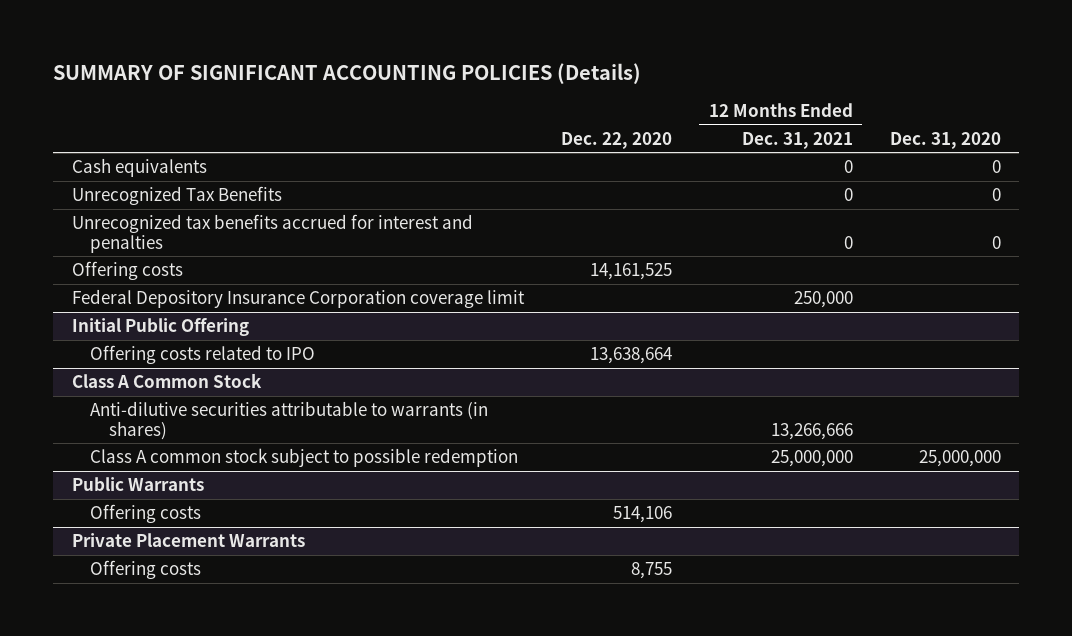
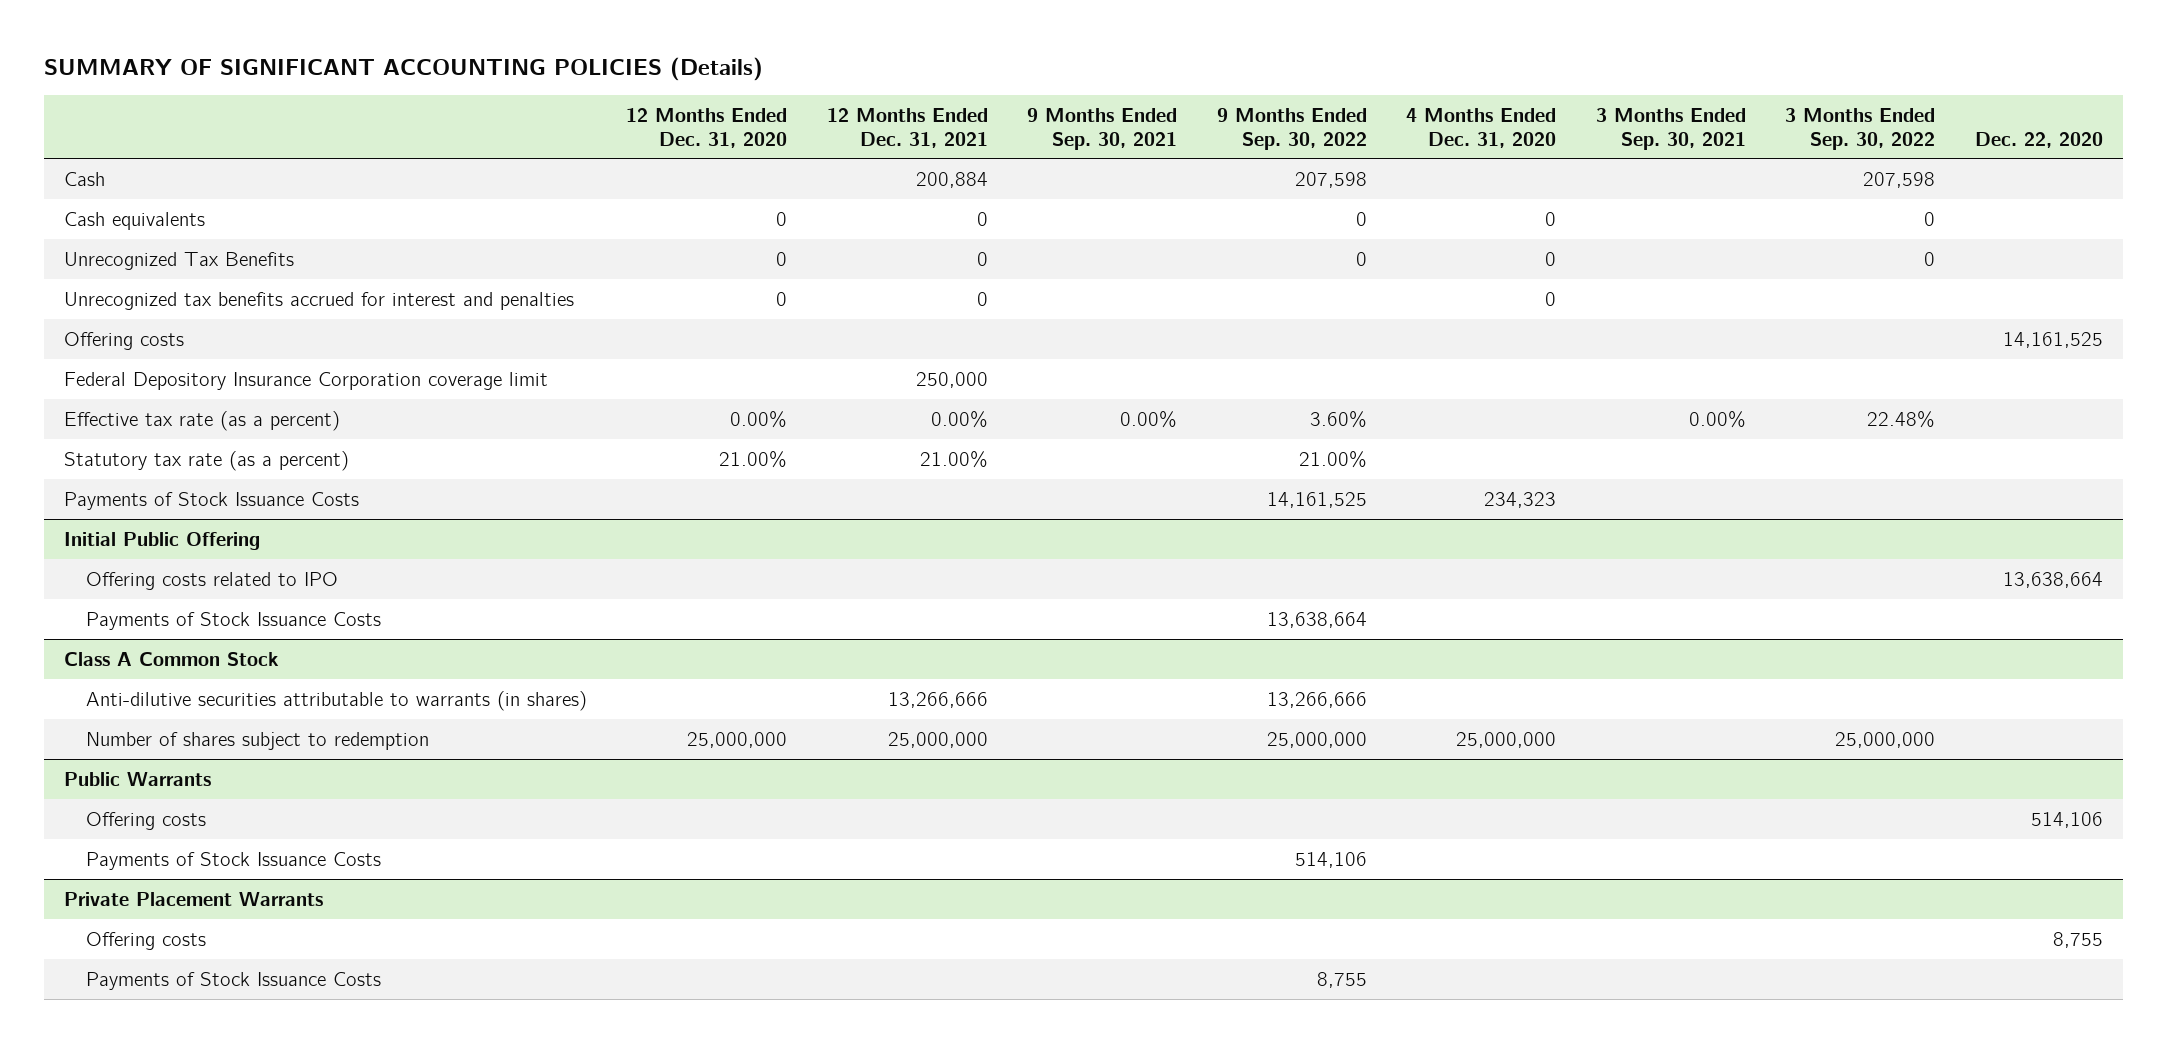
- | Dec. 22, 2020 | 12 Months Ended Dec. 31, 2021 | Dec. 31, 2020
+ | 12 Months Ended Dec. 31, 2020 | 12 Months Ended Dec. 31, 2021 | 9 Months Ended Sep. 30, 2021 | 9 Months Ended Sep. 30, 2022 | 4 Months Ended Dec. 31, 2020 | 3 Months Ended Sep. 30, 2021 | 3 Months Ended Sep. 30, 2022 | Dec. 22, 2020
+ Cash | | 200,884 | | 207,598 | | | 207,598 |
+ Effective tax rate (as a percent) | 0.00% | 0.00% | 0.00% | 3.60% | | 0.00% | 22.48% |
+ Statutory tax rate (as a percent) | 21.00% | 21.00% | | 21.00% | | | |
+ Payments of Stock Issuance Costs | | | | 14,161,525 | 234,323 | | |
@ Initial Public Offering
+ Payments of Stock Issuance Costs | | | | 13,638,664 | | | |
@ Class A Common Stock
- Class A common stock subject to possible redemption | | 25,000,000 | 25,000,000
+ Number of shares subject to redemption | 25,000,000 | 25,000,000 | | 25,000,000 | 25,000,000 | | 25,000,000 |
@ Public Warrants
+ Payments of Stock Issuance Costs | | | | 514,106 | | | |
@ Private Placement Warrants
+ Payments of Stock Issuance Costs | | | | 8,755 | | | |

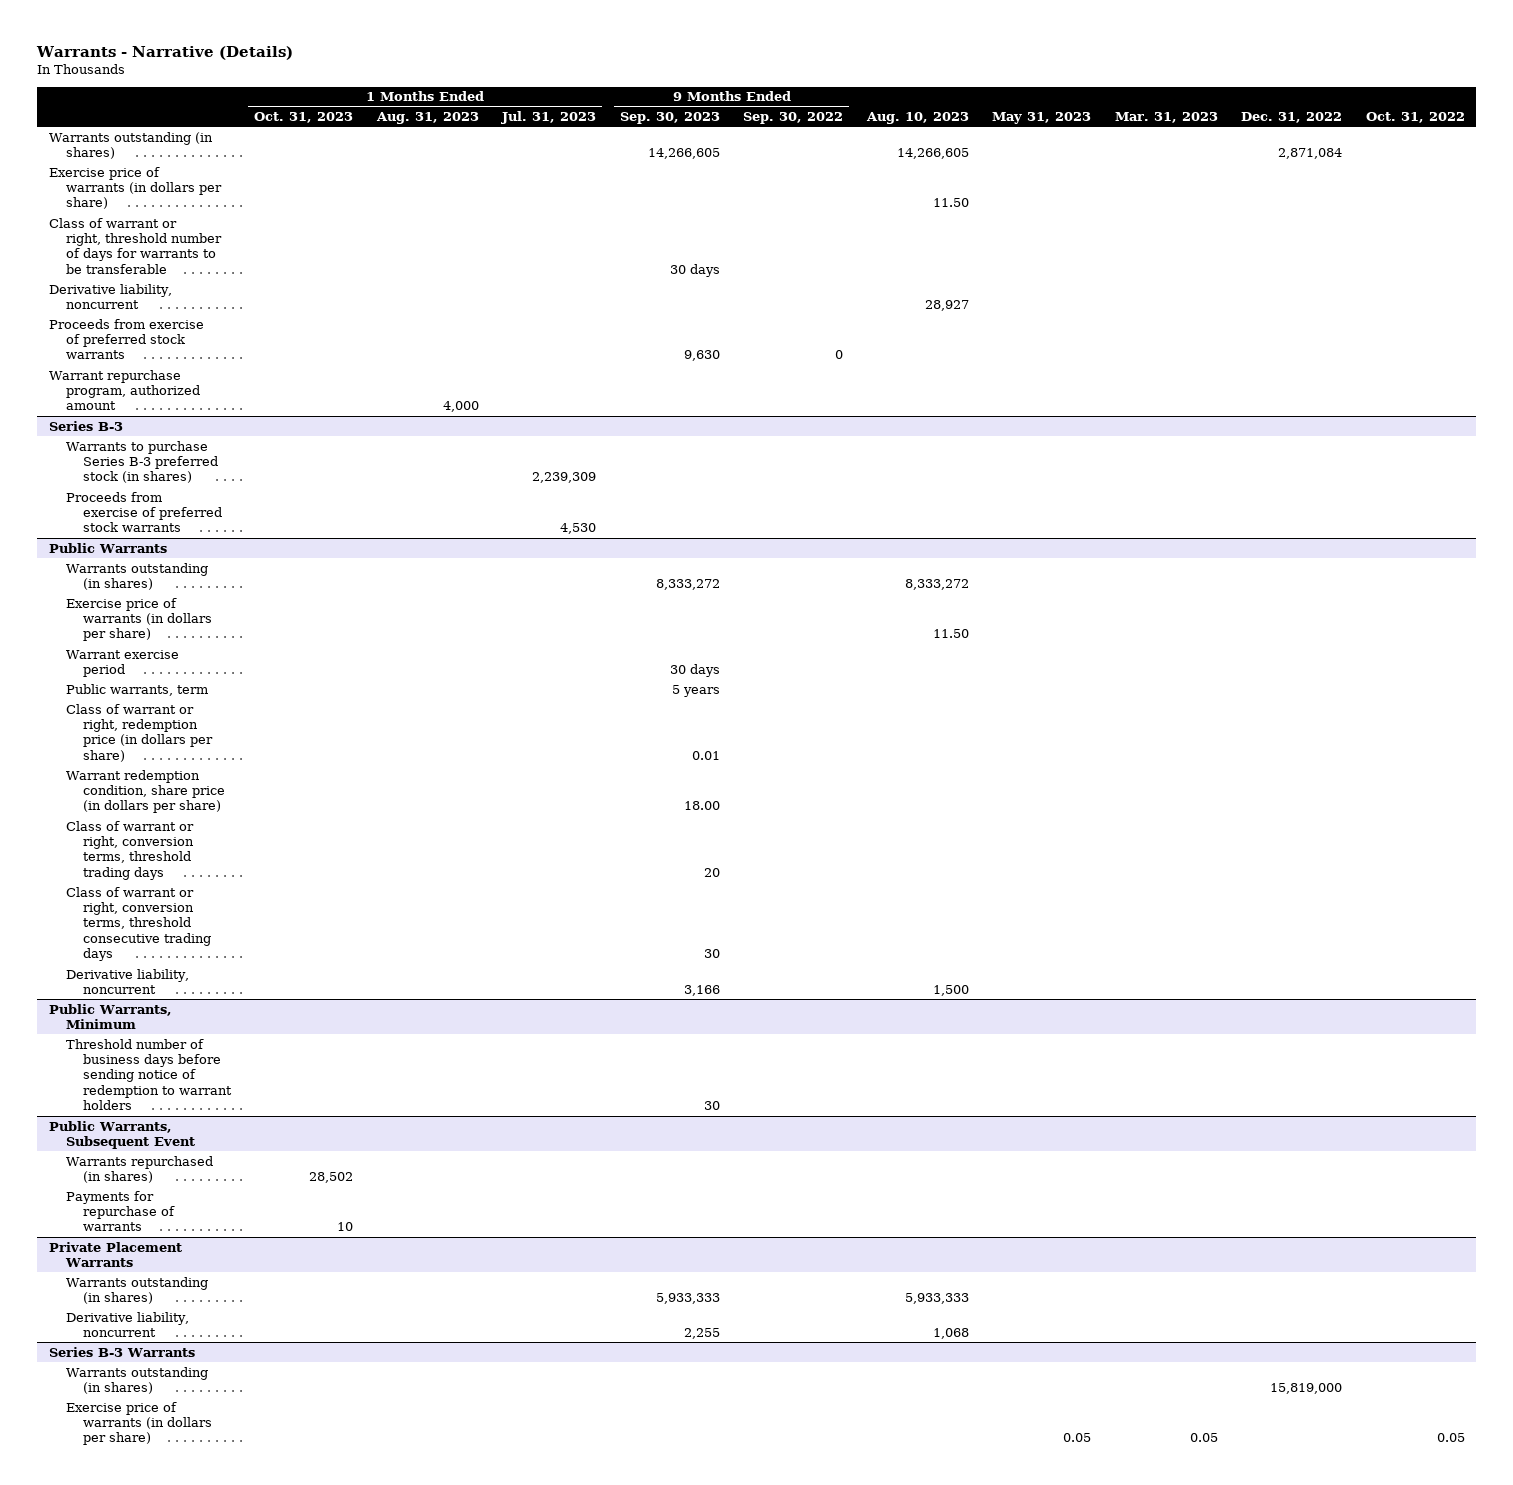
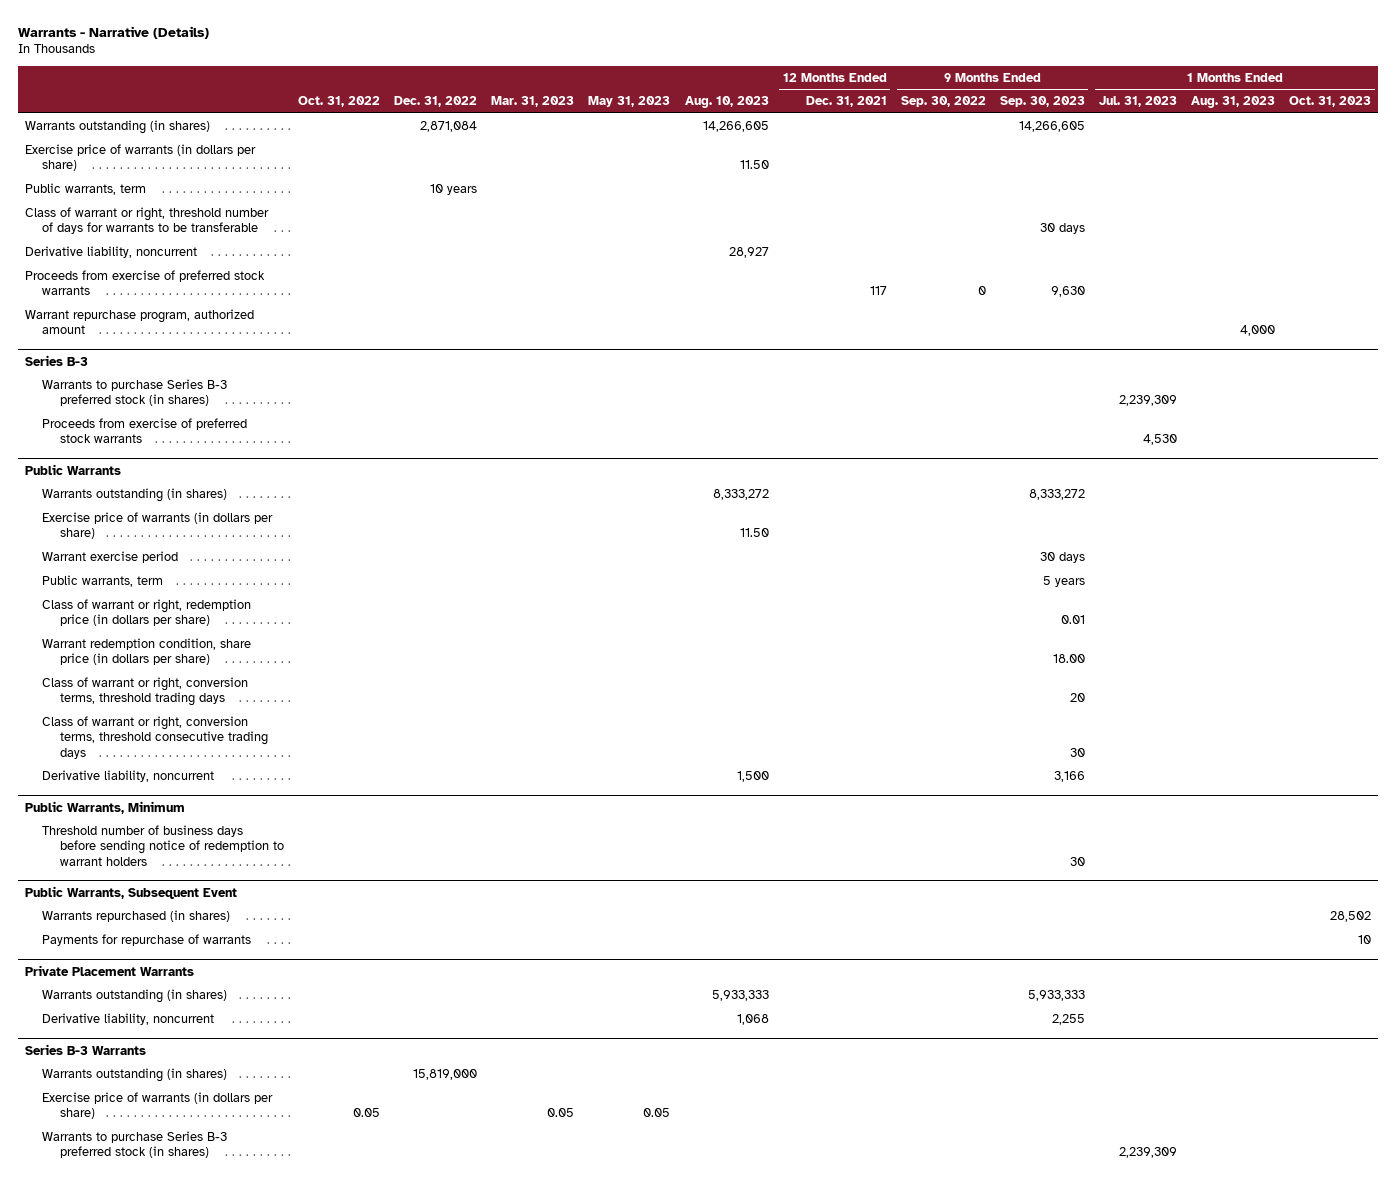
- | 1 Months Ended Oct. 31, 2023 | 1 Months Ended Aug. 31, 2023 | 1 Months Ended Jul. 31, 2023 | 9 Months Ended Sep. 30, 2023 | 9 Months Ended Sep. 30, 2022 | Aug. 10, 2023 | May 31, 2023 | Mar. 31, 2023 | Dec. 31, 2022 | Oct. 31, 2022
+ | Oct. 31, 2022 | Dec. 31, 2022 | Mar. 31, 2023 | May 31, 2023 | Aug. 10, 2023 | 12 Months Ended Dec. 31, 2021 | 9 Months Ended Sep. 30, 2022 | 9 Months Ended Sep. 30, 2023 | 1 Months Ended Jul. 31, 2023 | 1 Months Ended Aug. 31, 2023 | 1 Months Ended Oct. 31, 2023
+ Public warrants, term | | 10 years | | | | | | | | |
@ Series B-3 Warrants
+ Warrants to purchase Series B-3 preferred stock (in shares) | | | | | | | | | 2,239,309 | |

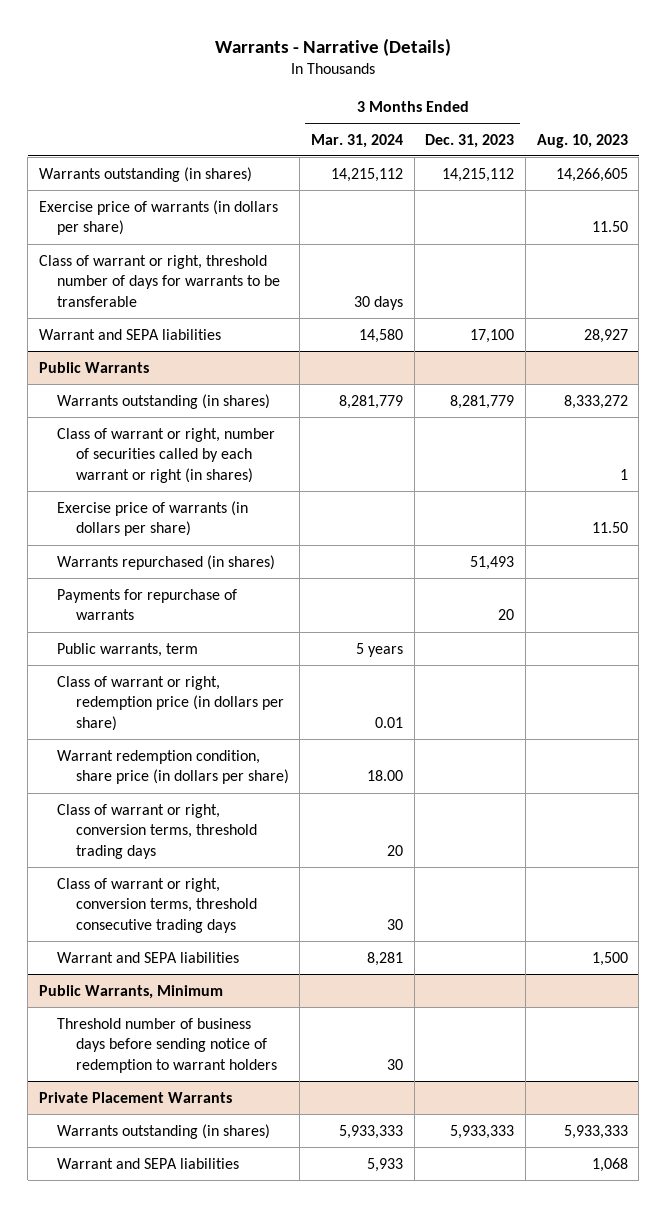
- | Oct. 31, 2022 | Dec. 31, 2022 | Mar. 31, 2023 | May 31, 2023 | Aug. 10, 2023 | 12 Months Ended Dec. 31, 2021 | 9 Months Ended Sep. 30, 2022 | 9 Months Ended Sep. 30, 2023 | 1 Months Ended Jul. 31, 2023 | 1 Months Ended Aug. 31, 2023 | 1 Months Ended Oct. 31, 2023
+ | 3 Months Ended Mar. 31, 2024 | 3 Months Ended Dec. 31, 2023 | Aug. 10, 2023
- Public warrants, term | | 10 years | | | | | | | | |
- Derivative liability, noncurrent | | | | | 28,927 | | | | | |
- Proceeds from exercise of preferred stock warrants | | | | | | 117 | 0 | 9,630 | | |
- Warrant repurchase program, authorized amount | | | | | | | | | | 4,000 |
- Series B-3
- Warrants to purchase Series B-3 preferred stock (in shares) | | | | | | | | | 2,239,309 | |
- Proceeds from exercise of preferred stock warrants | | | | | | | | | 4,530 | |
+ Warrant and SEPA liabilities | 14,580 | 17,100 | 28,927
@ Public Warrants
+ Class of warrant or right, number of securities called by each warrant or right (in shares) | | | 1
- Warrant exercise period | | | | | | | | 30 days | | |
+ Warrants repurchased (in shares) | | 51,493 |
+ Payments for repurchase of warrants | | 20 |
- Derivative liability, noncurrent | | | | | 1,500 | | | 3,166 | | |
+ Warrant and SEPA liabilities | 8,281 | | 1,500
- Public Warrants, Subsequent Event
- Warrants repurchased (in shares) | | | | | | | | | | | 28,502
- Payments for repurchase of warrants | | | | | | | | | | | 10
@ Private Placement Warrants
- Derivative liability, noncurrent | | | | | 1,068 | | | 2,255 | | |
- Series B-3 Warrants
- Warrants outstanding (in shares) | | 15,819,000 | | | | | | | | |
- Exercise price of warrants (in dollars per share) | 0.05 | | 0.05 | 0.05 | | | | | | |
- Warrants to purchase Series B-3 preferred stock (in shares) | | | | | | | | | 2,239,309 | |
@ Private Placement Warrants
+ Warrant and SEPA liabilities | 5,933 | | 1,068

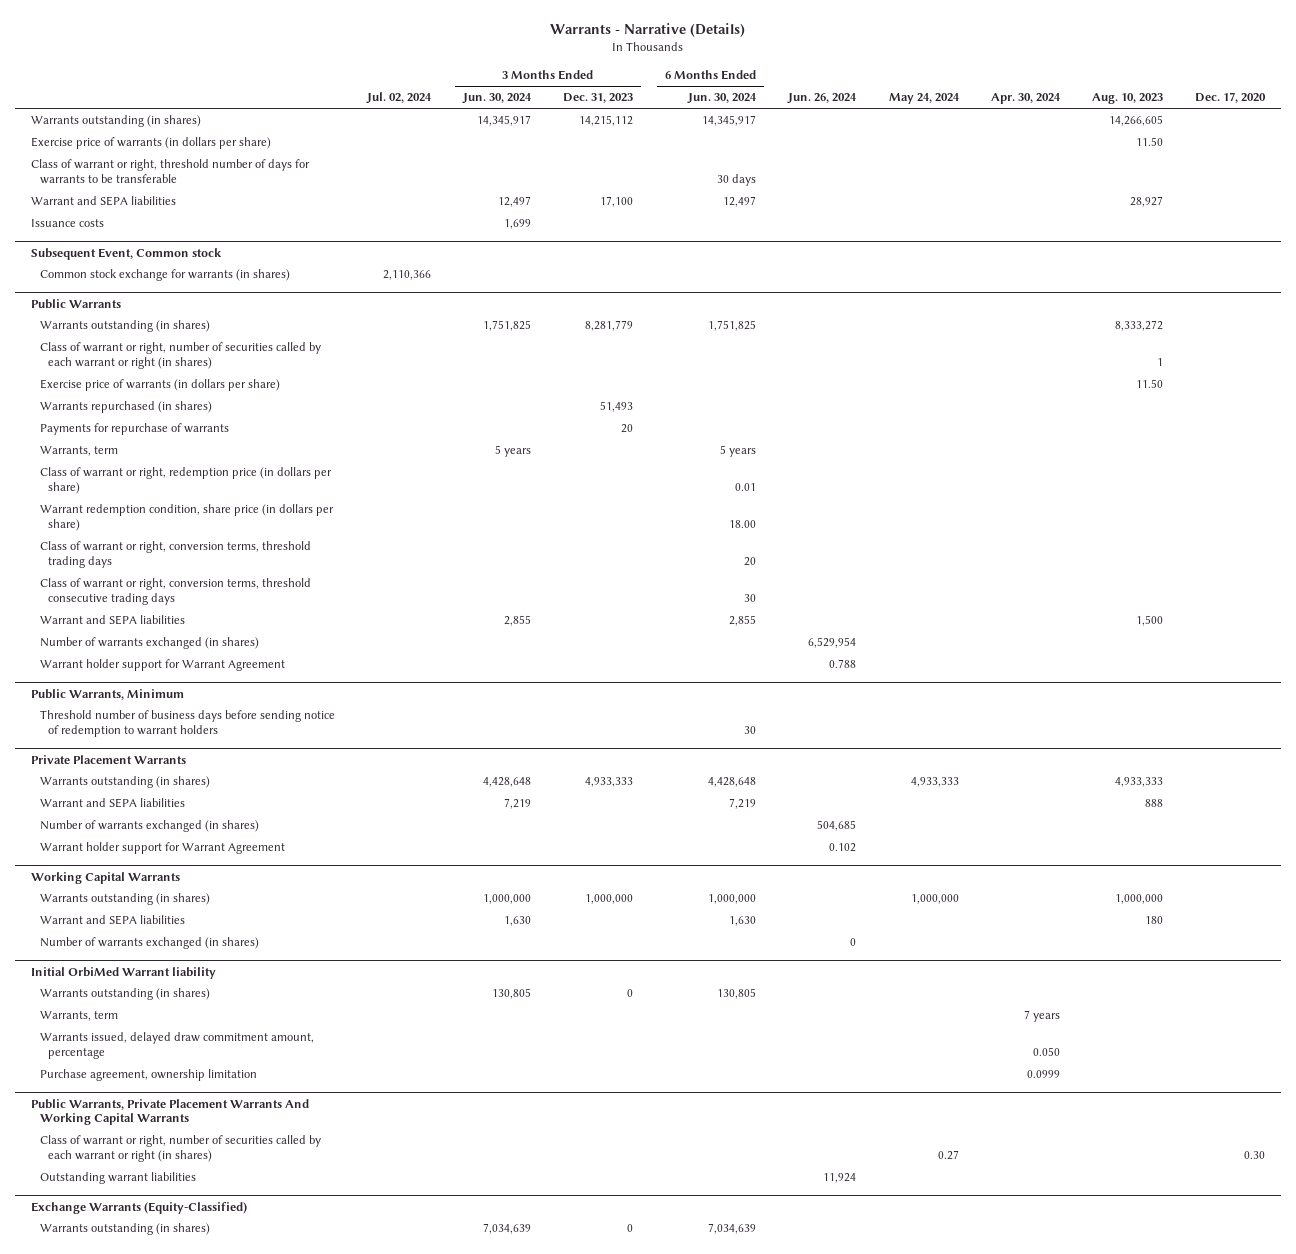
- | 3 Months Ended Mar. 31, 2024 | 3 Months Ended Dec. 31, 2023 | Aug. 10, 2023
+ | Jul. 02, 2024 | 3 Months Ended Jun. 30, 2024 | 3 Months Ended Dec. 31, 2023 | 6 Months Ended Jun. 30, 2024 | Jun. 26, 2024 | May 24, 2024 | Apr. 30, 2024 | Aug. 10, 2023 | Dec. 17, 2020
+ Issuance costs | | 1,699 | | | | | | |
+ Subsequent Event, Common stock
+ Common stock exchange for warrants (in shares) | 2,110,366 | | | | | | | |
@ Public Warrants
- Public warrants, term | 5 years | |
+ Warrants, term | | 5 years | | 5 years | | | | |
+ Number of warrants exchanged (in shares) | | | | | 6,529,954 | | | |
+ Warrant holder support for Warrant Agreement | | | | | 0.788 | | | |
@ Private Placement Warrants
- Warrants outstanding (in shares) | 5,933,333 | 5,933,333 | 5,933,333
- Warrant and SEPA liabilities | 5,933 | | 1,068
+ Warrants outstanding (in shares) | | 4,428,648 | 4,933,333 | 4,428,648 | | 4,933,333 | | 4,933,333 |
+ Warrant and SEPA liabilities | | 7,219 | | 7,219 | | | | 888 |
+ Number of warrants exchanged (in shares) | | | | | 504,685 | | | |
+ Warrant holder support for Warrant Agreement | | | | | 0.102 | | | |
+ Working Capital Warrants
+ Warrants outstanding (in shares) | | 1,000,000 | 1,000,000 | 1,000,000 | | 1,000,000 | | 1,000,000 |
+ Warrant and SEPA liabilities | | 1,630 | | 1,630 | | | | 180 |
+ Number of warrants exchanged (in shares) | | | | | 0 | | | |
+ Initial OrbiMed Warrant liability
+ Warrants outstanding (in shares) | | 130,805 | 0 | 130,805 | | | | |
+ Warrants, term | | | | | | | 7 years | |
+ Warrants issued, delayed draw commitment amount, percentage | | | | | | | 0.050 | |
+ Purchase agreement, ownership limitation | | | | | | | 0.0999 | |
+ Public Warrants, Private Placement Warrants And Working Capital Warrants
+ Class of warrant or right, number of securities called by each warrant or right (in shares) | | | | | | 0.27 | | | 0.30
+ Outstanding warrant liabilities | | | | | 11,924 | | | |
+ Exchange Warrants (Equity-Classified)
+ Warrants outstanding (in shares) | | 7,034,639 | 0 | 7,034,639 | | | | |

